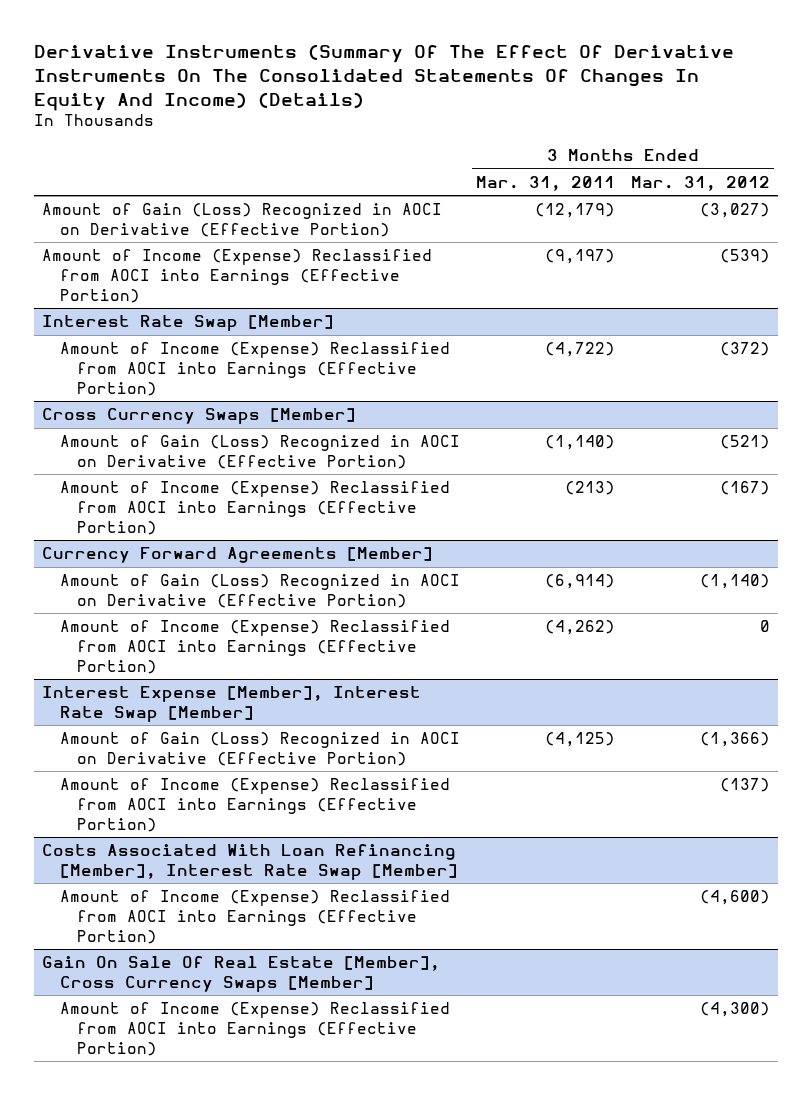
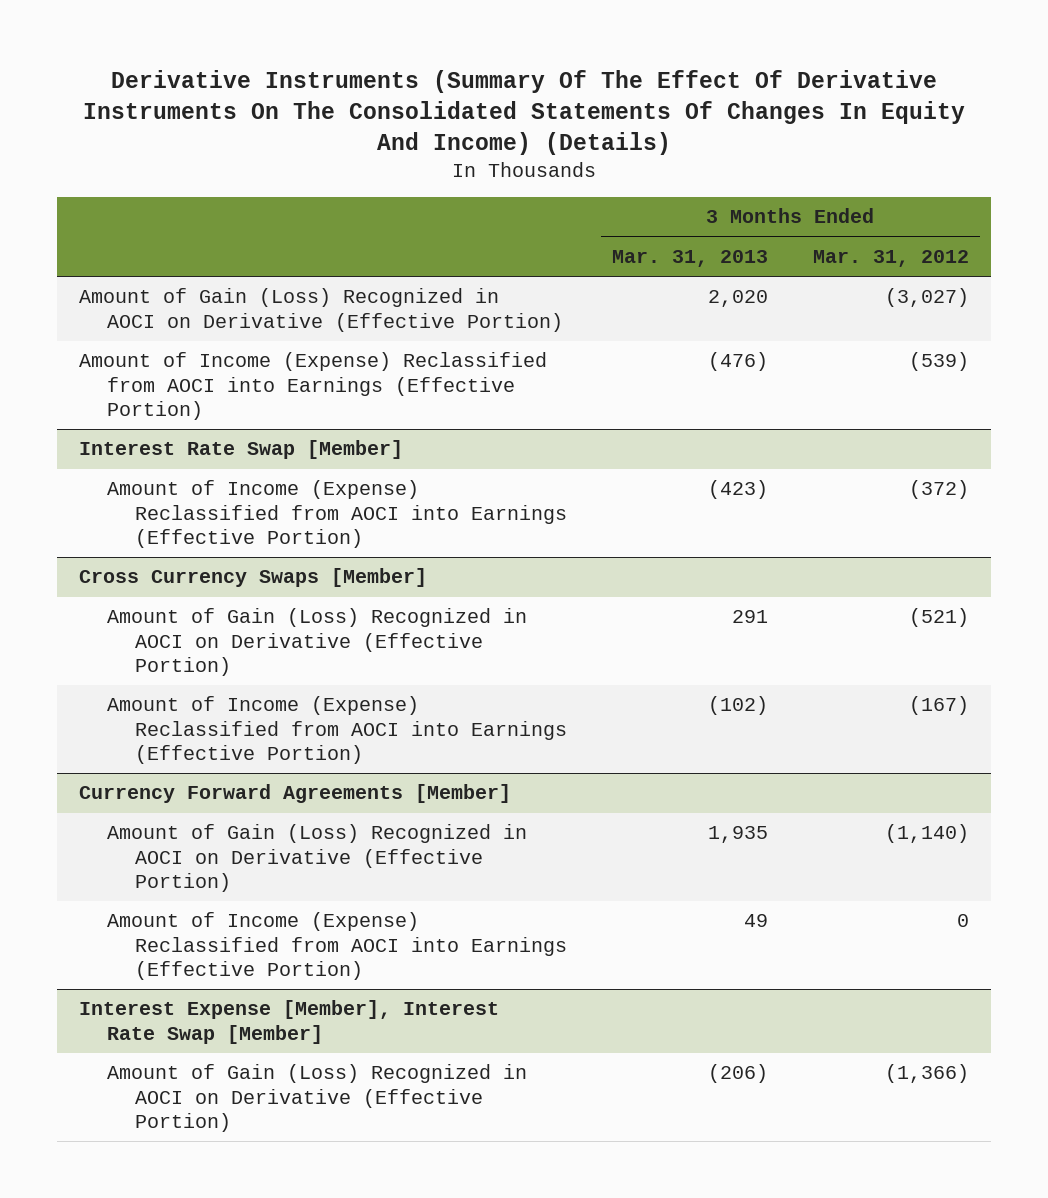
- | 3 Months Ended Mar. 31, 2011 | 3 Months Ended Mar. 31, 2012
+ | 3 Months Ended Mar. 31, 2013 | 3 Months Ended Mar. 31, 2012
@ Interest Expense [Member], Interest Rate Swap [Member]
- Amount of Income (Expense) Reclassified from AOCI into Earnings (Effective Portion) | | (137)
- Costs Associated With Loan Refinancing [Member], Interest Rate Swap [Member]
- Amount of Income (Expense) Reclassified from AOCI into Earnings (Effective Portion) | | (4,600)
- Gain On Sale Of Real Estate [Member], Cross Currency Swaps [Member]
- Amount of Income (Expense) Reclassified from AOCI into Earnings (Effective Portion) | | (4,300)

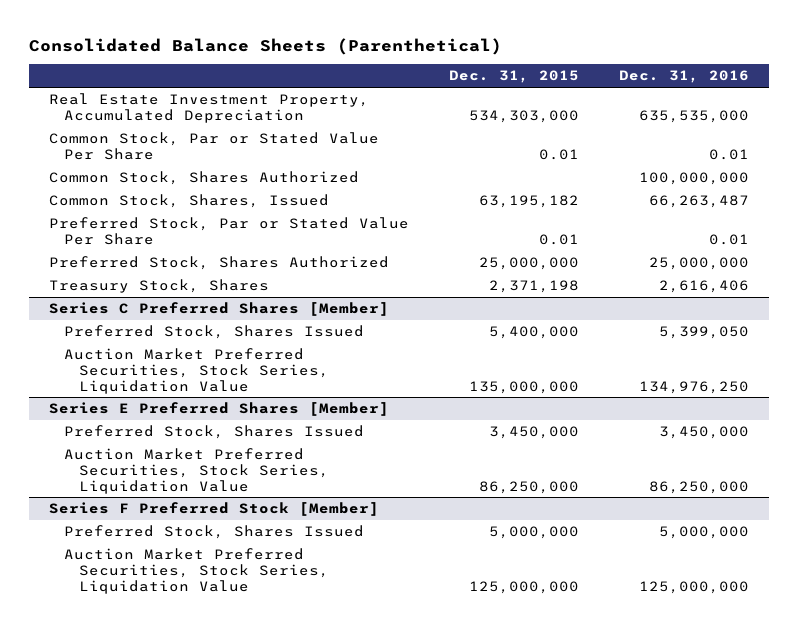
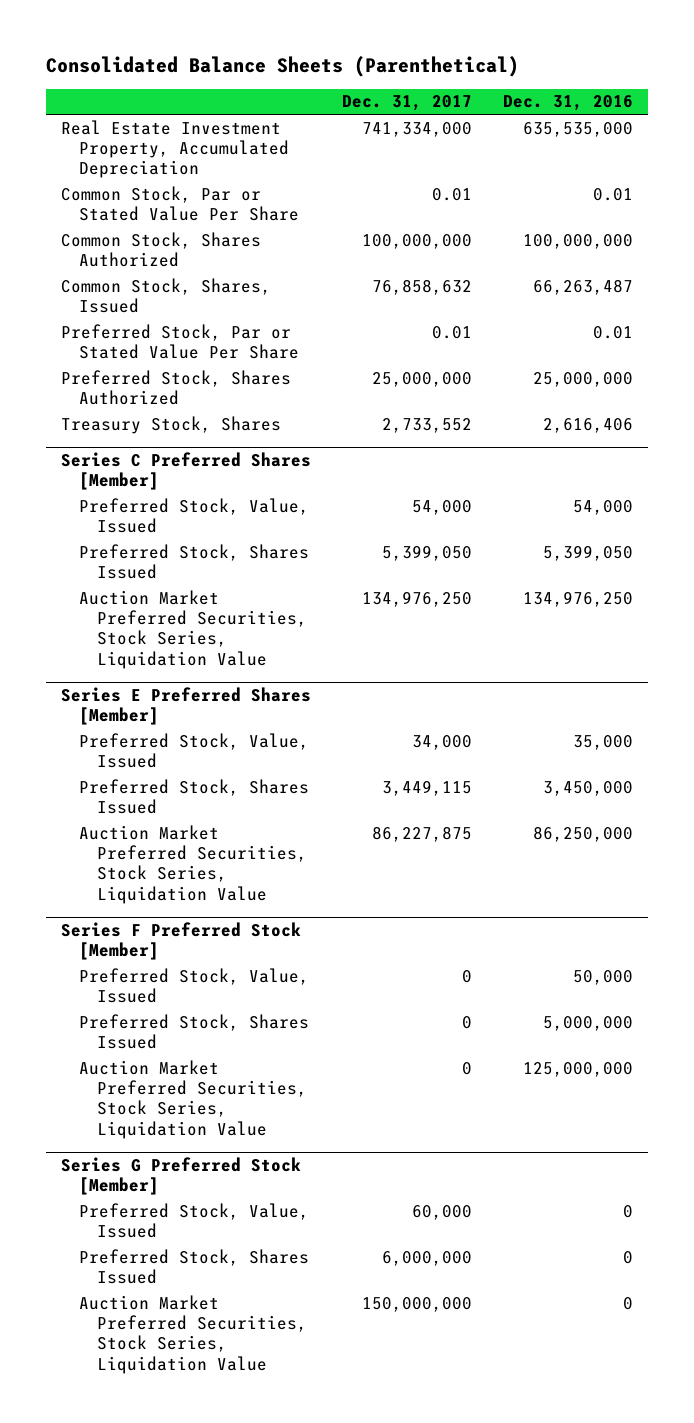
- | Dec. 31, 2015 | Dec. 31, 2016
+ | Dec. 31, 2017 | Dec. 31, 2016
@ Series C Preferred Shares [Member]
+ Preferred Stock, Value, Issued | 54,000 | 54,000
@ Series E Preferred Shares [Member]
+ Preferred Stock, Value, Issued | 34,000 | 35,000
@ Series F Preferred Stock [Member]
+ Preferred Stock, Value, Issued | 0 | 50,000
+ Series G Preferred Stock [Member]
+ Preferred Stock, Value, Issued | 60,000 | 0
+ Preferred Stock, Shares Issued | 6,000,000 | 0
+ Auction Market Preferred Securities, Stock Series, Liquidation Value | 150,000,000 | 0

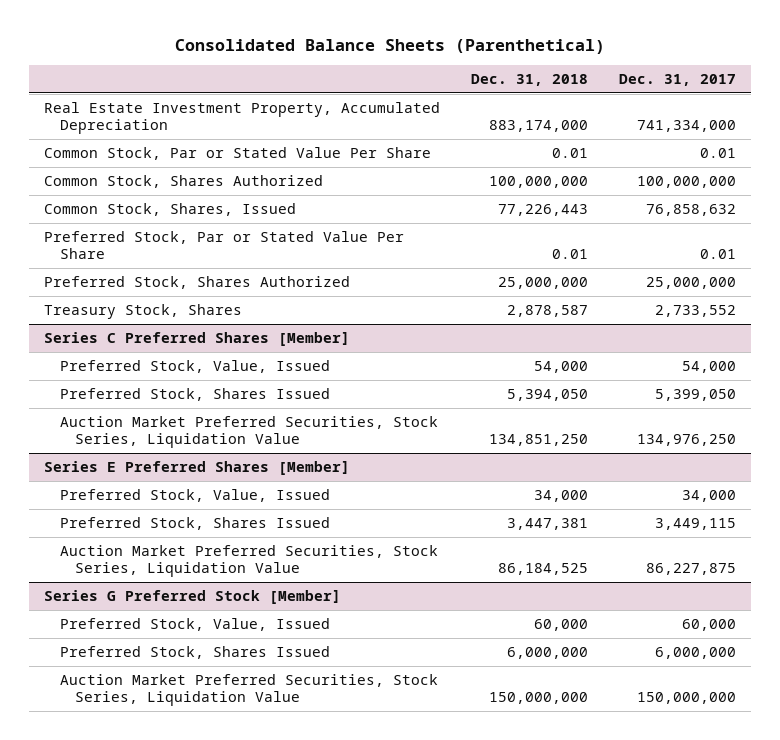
- | Dec. 31, 2017 | Dec. 31, 2016
+ | Dec. 31, 2018 | Dec. 31, 2017
- Series F Preferred Stock [Member]
- Preferred Stock, Value, Issued | 0 | 50,000
- Preferred Stock, Shares Issued | 0 | 5,000,000
- Auction Market Preferred Securities, Stock Series, Liquidation Value | 0 | 125,000,000

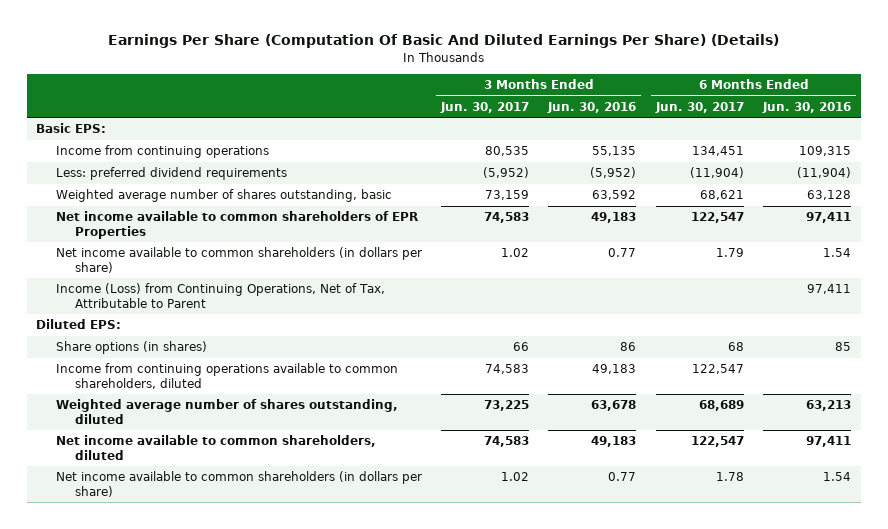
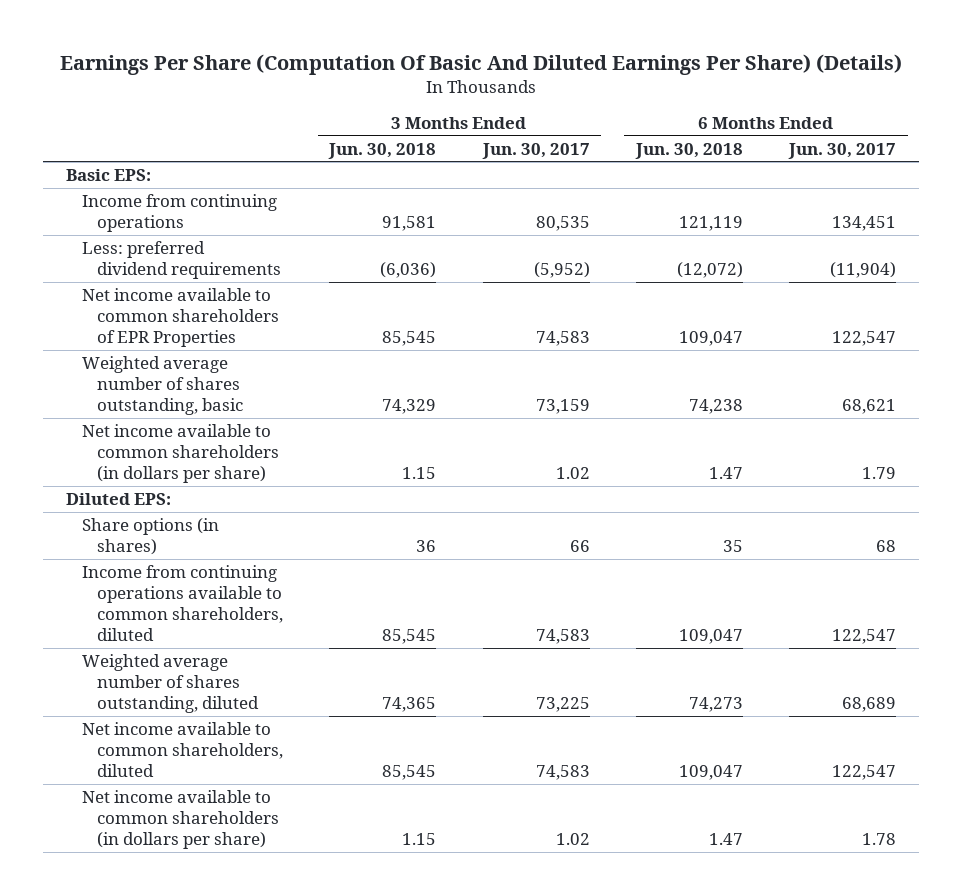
- | 3 Months Ended Jun. 30, 2017 | 3 Months Ended Jun. 30, 2016 | 6 Months Ended Jun. 30, 2017 | 6 Months Ended Jun. 30, 2016
+ | 3 Months Ended Jun. 30, 2018 | 3 Months Ended Jun. 30, 2017 | 6 Months Ended Jun. 30, 2018 | 6 Months Ended Jun. 30, 2017
moved down: Weighted average number of shares outstanding, basic | 74,329 | 73,159 | 74,238 | 68,621
- Income (Loss) from Continuing Operations, Net of Tax, Attributable to Parent | | | | 97,411

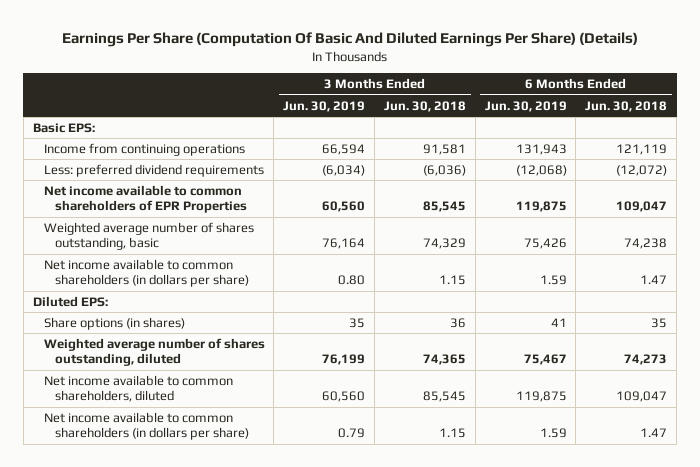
- | 3 Months Ended Jun. 30, 2018 | 3 Months Ended Jun. 30, 2017 | 6 Months Ended Jun. 30, 2018 | 6 Months Ended Jun. 30, 2017
+ | 3 Months Ended Jun. 30, 2019 | 3 Months Ended Jun. 30, 2018 | 6 Months Ended Jun. 30, 2019 | 6 Months Ended Jun. 30, 2018
- Income from continuing operations available to common shareholders, diluted | 85,545 | 74,583 | 109,047 | 122,547

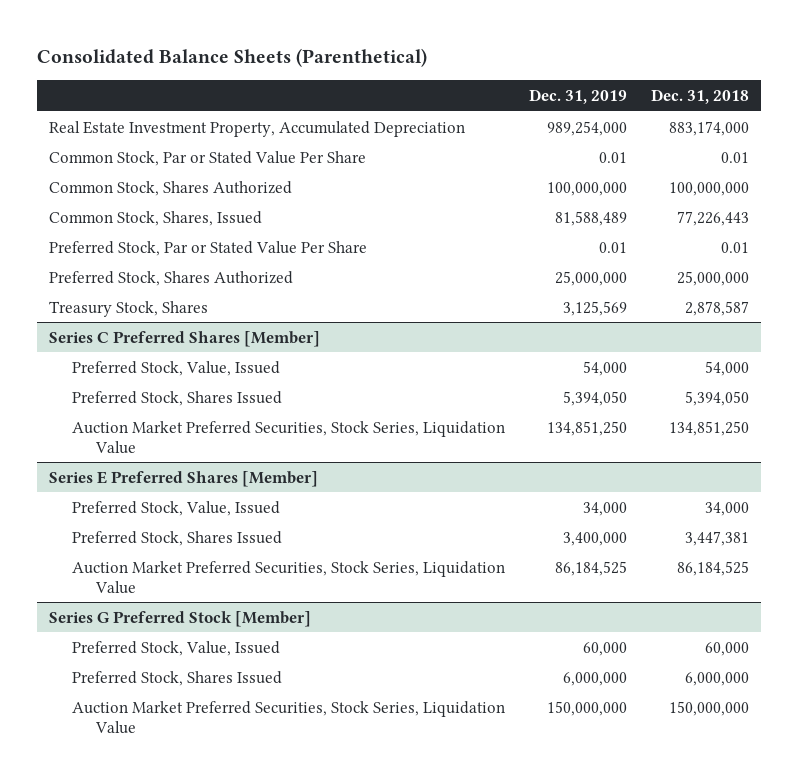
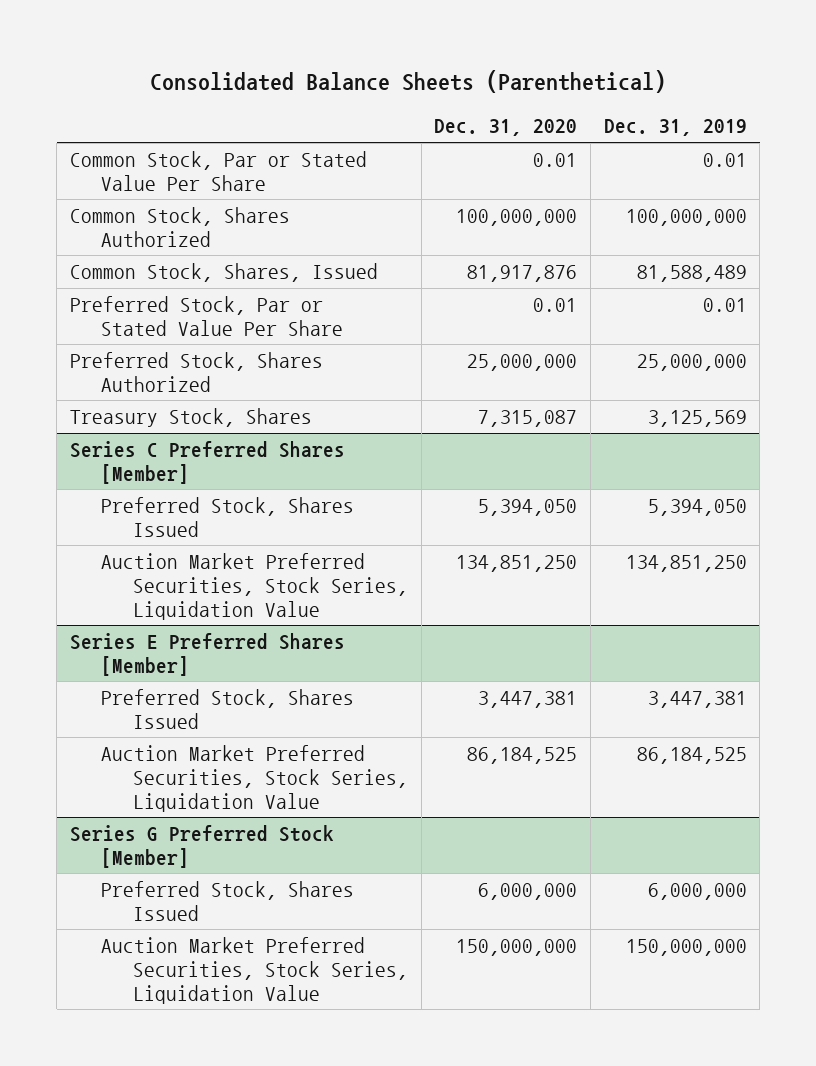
- | Dec. 31, 2019 | Dec. 31, 2018
+ | Dec. 31, 2020 | Dec. 31, 2019
- Real Estate Investment Property, Accumulated Depreciation | 989,254,000 | 883,174,000
@ Series C Preferred Shares [Member]
- Preferred Stock, Value, Issued | 54,000 | 54,000
@ Series E Preferred Shares [Member]
- Preferred Stock, Value, Issued | 34,000 | 34,000
- Preferred Stock, Shares Issued | 3,400,000 | 3,447,381
+ Preferred Stock, Shares Issued | 3,447,381 | 3,447,381
@ Series G Preferred Stock [Member]
- Preferred Stock, Value, Issued | 60,000 | 60,000

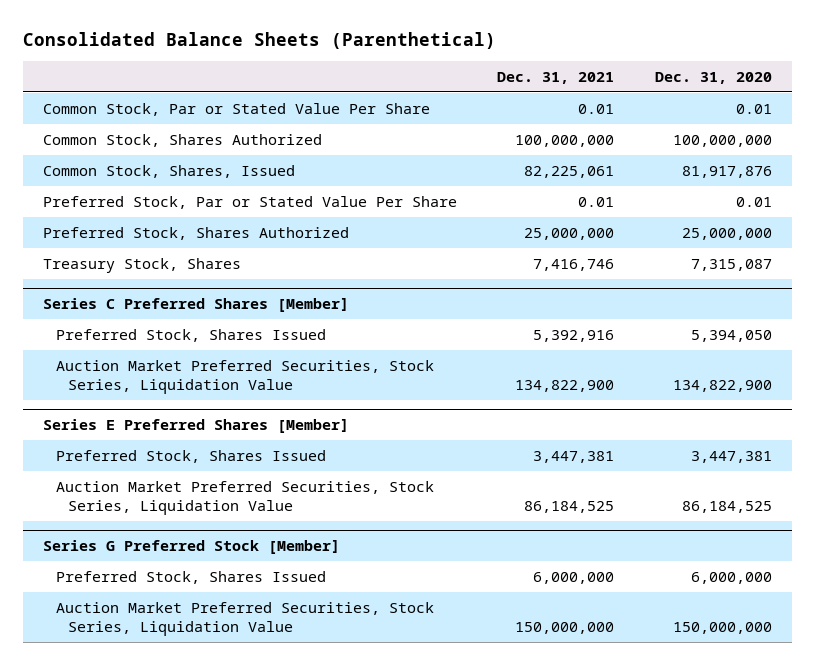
- | Dec. 31, 2020 | Dec. 31, 2019
+ | Dec. 31, 2021 | Dec. 31, 2020
@ Series C Preferred Shares [Member]
- Auction Market Preferred Securities, Stock Series, Liquidation Value | 134,851,250 | 134,851,250
+ Auction Market Preferred Securities, Stock Series, Liquidation Value | 134,822,900 | 134,822,900

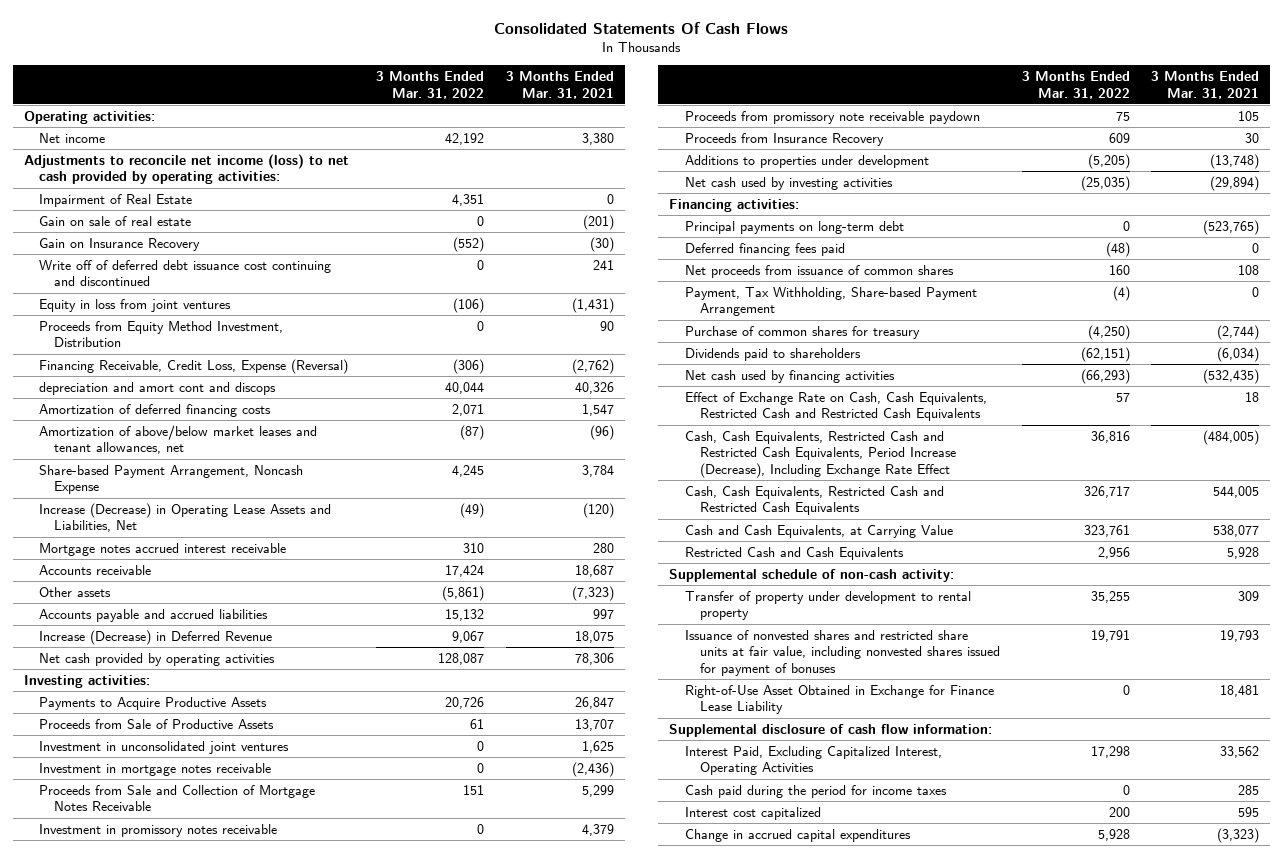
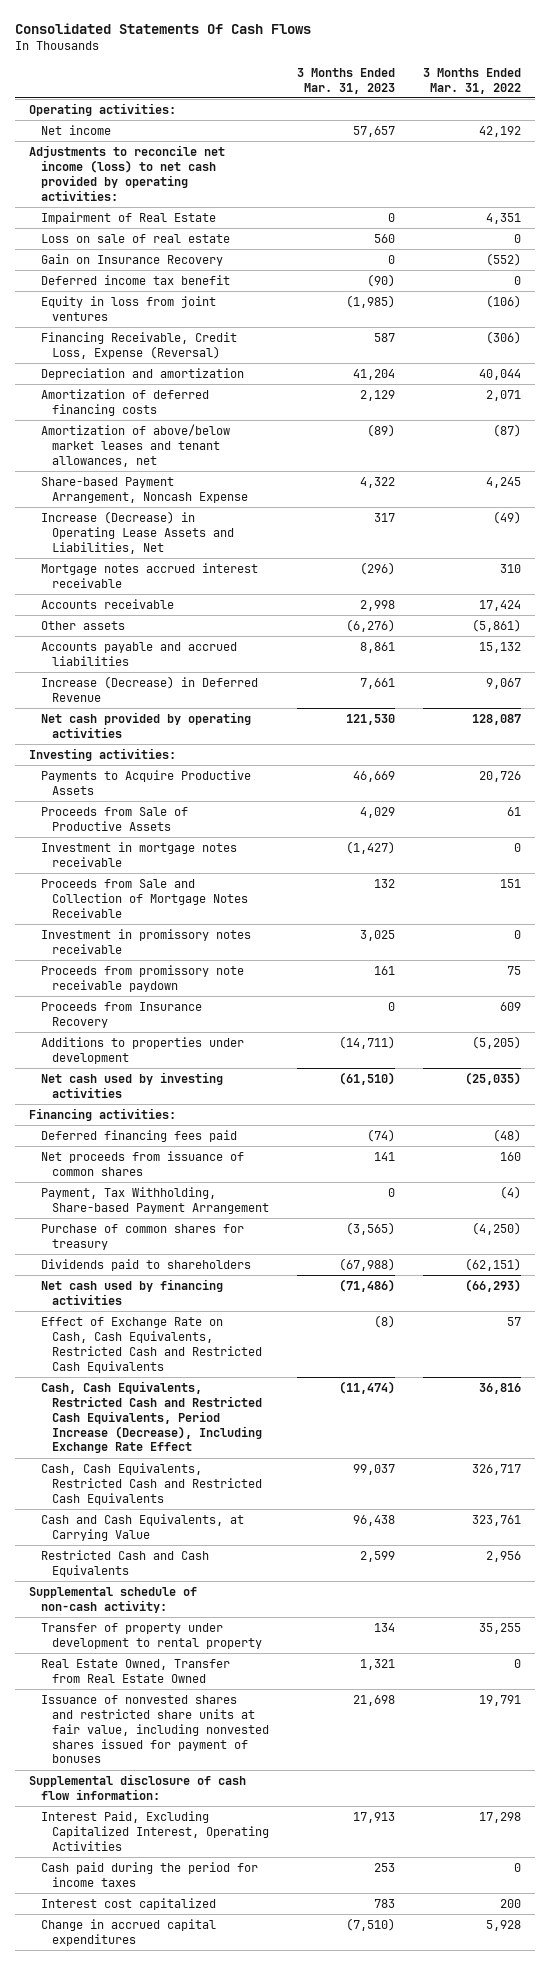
- | 3 Months Ended Mar. 31, 2022 | 3 Months Ended Mar. 31, 2021
+ | 3 Months Ended Mar. 31, 2023 | 3 Months Ended Mar. 31, 2022
- Gain on sale of real estate | 0 | (201)
+ Loss on sale of real estate | 560 | 0
- Write off of deferred debt issuance cost continuing and discontinued | 0 | 241
+ Deferred income tax benefit | (90) | 0
- Proceeds from Equity Method Investment, Distribution | 0 | 90
- depreciation and amort cont and discops | 40,044 | 40,326
+ Depreciation and amortization | 41,204 | 40,044
- Investment in unconsolidated joint ventures | 0 | 1,625
- Principal payments on long-term debt | 0 | (523,765)
+ Real Estate Owned, Transfer from Real Estate Owned | 1,321 | 0
- Right-of-Use Asset Obtained in Exchange for Finance Lease Liability | 0 | 18,481

